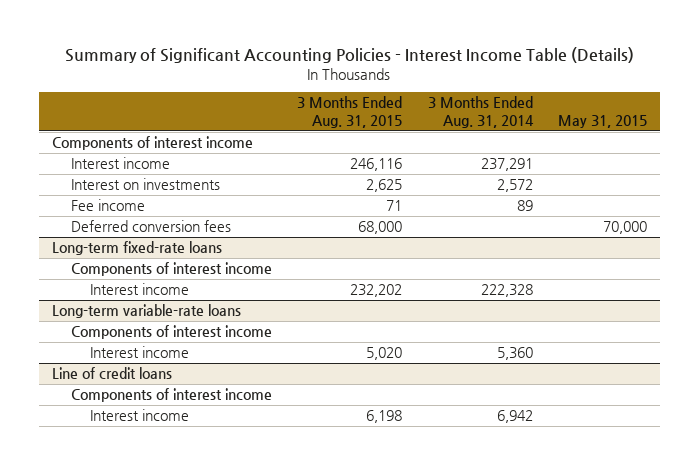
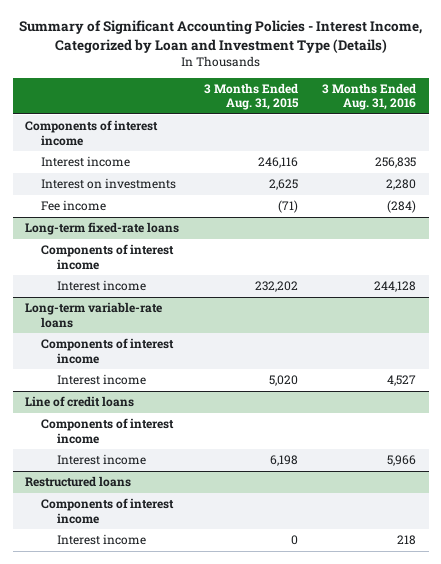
- Summary of Significant Accounting Policies - Interest Income Table (Details)
+ Summary of Significant Accounting Policies - Interest Income, Categorized by Loan and Investment Type (Details)
- | 3 Months Ended Aug. 31, 2015 | 3 Months Ended Aug. 31, 2014 | May 31, 2015
+ | 3 Months Ended Aug. 31, 2015 | 3 Months Ended Aug. 31, 2016
- Fee income | 71 | 89 |
- Deferred conversion fees | 68,000 | | 70,000
+ Fee income | (71) | (284)
+ Restructured loans
+ Components of interest income
+ Interest income | 0 | 218

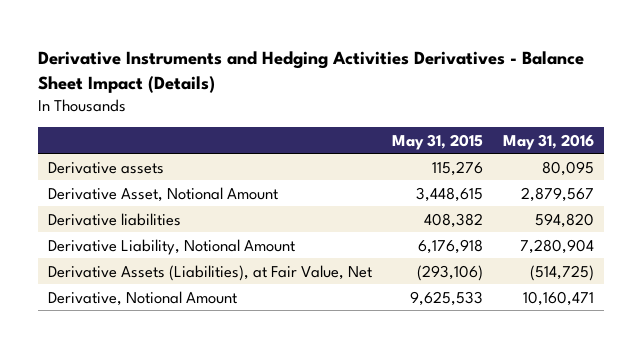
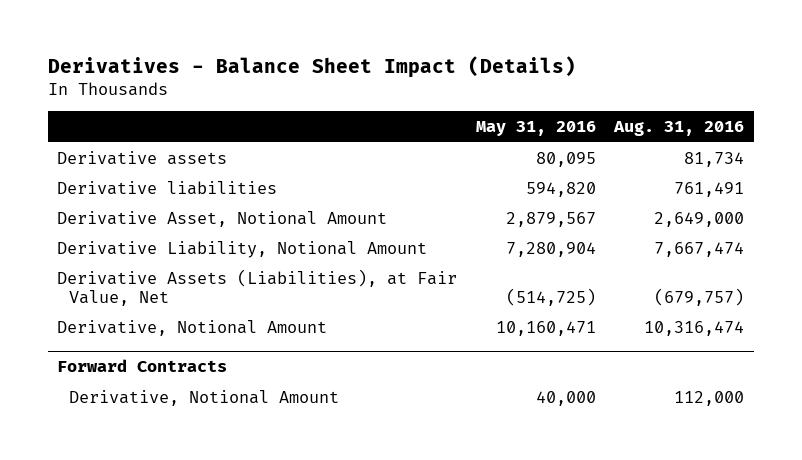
- Derivative Instruments and Hedging Activities Derivatives - Balance Sheet Impact (Details)
+ Derivatives - Balance Sheet Impact (Details)
- | May 31, 2015 | May 31, 2016
+ | May 31, 2016 | Aug. 31, 2016
moved down: Derivative Asset, Notional Amount | 2,879,567 | 2,649,000
+ Forward Contracts
+ Derivative, Notional Amount | 40,000 | 112,000

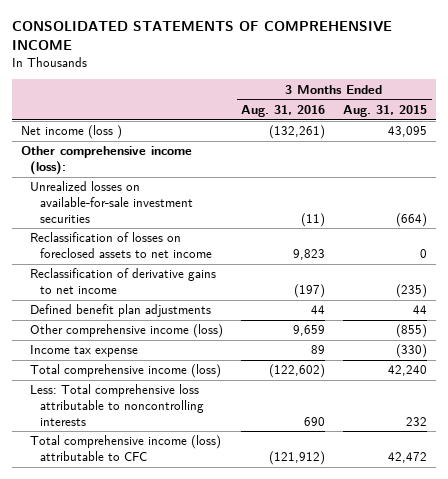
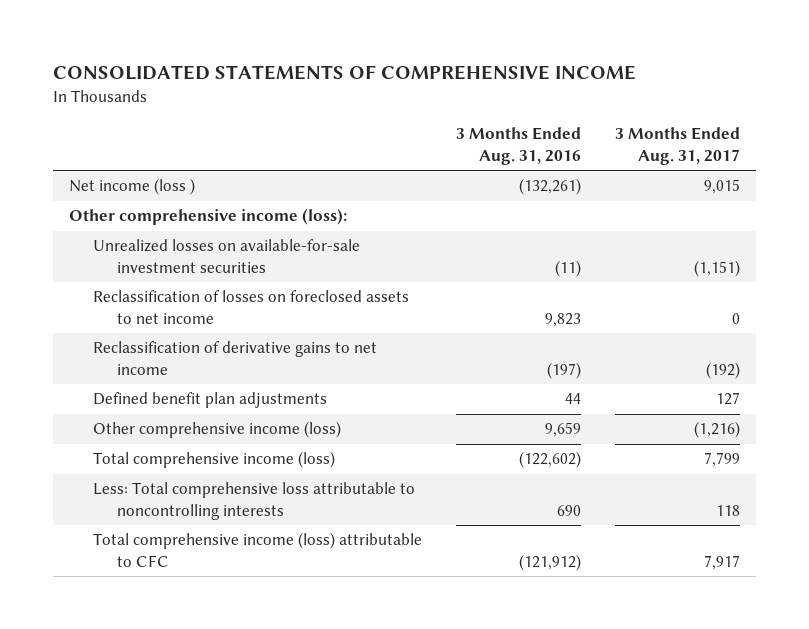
- | 3 Months Ended Aug. 31, 2016 | 3 Months Ended Aug. 31, 2015
+ | 3 Months Ended Aug. 31, 2016 | 3 Months Ended Aug. 31, 2017
- Income tax expense | 89 | (330)

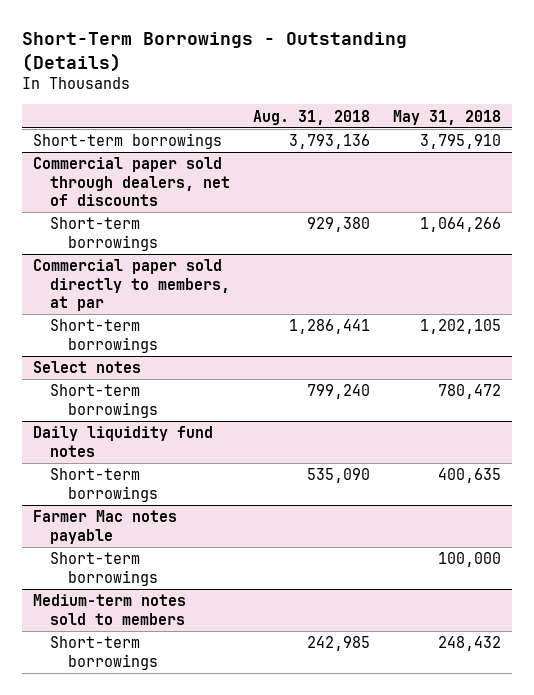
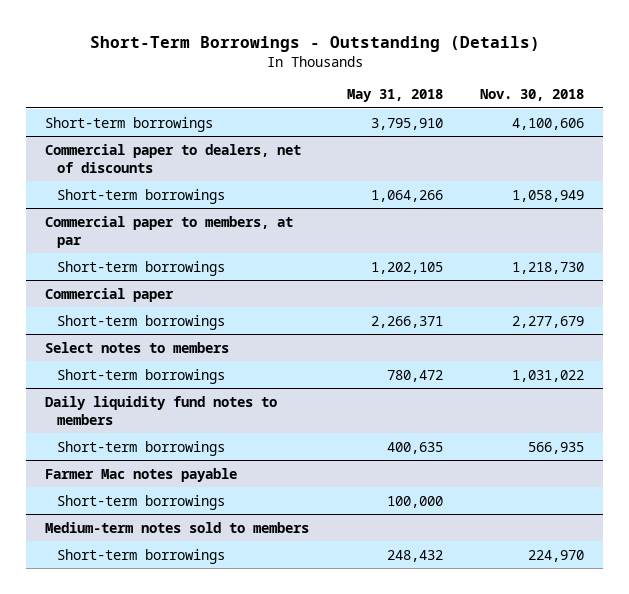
- | Aug. 31, 2018 | May 31, 2018
+ | May 31, 2018 | Nov. 30, 2018
- Commercial paper sold through dealers, net of discounts
+ Commercial paper to dealers, net of discounts
- Commercial paper sold directly to members, at par
+ Commercial paper to members, at par
- Select notes
+ Commercial paper
+ Short-term borrowings | 2,266,371 | 2,277,679
+ Select notes to members
- Daily liquidity fund notes
+ Daily liquidity fund notes to members

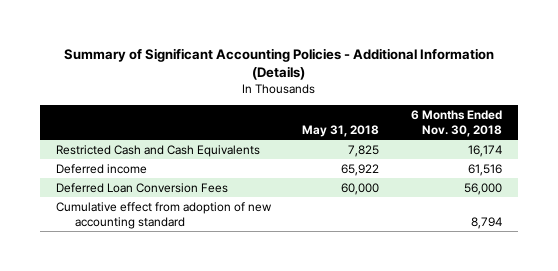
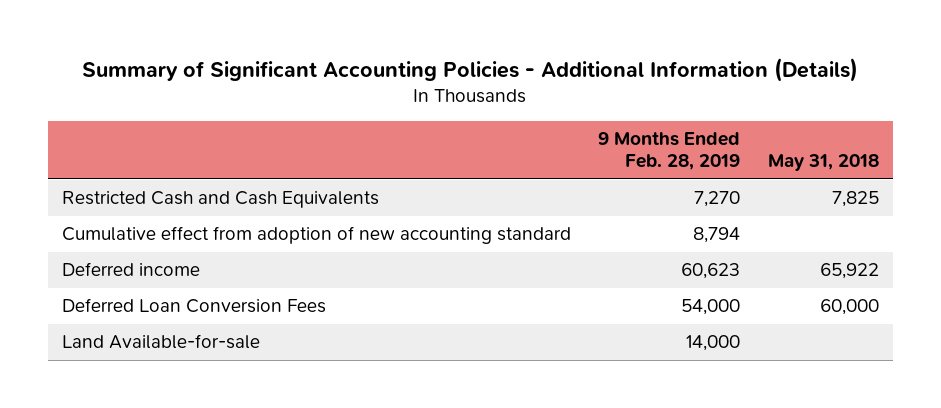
- | May 31, 2018 | 6 Months Ended Nov. 30, 2018
+ | 9 Months Ended Feb. 28, 2019 | May 31, 2018
moved up: Cumulative effect from adoption of new accounting standard | 8,794 |
+ Land Available-for-sale | 14,000 |

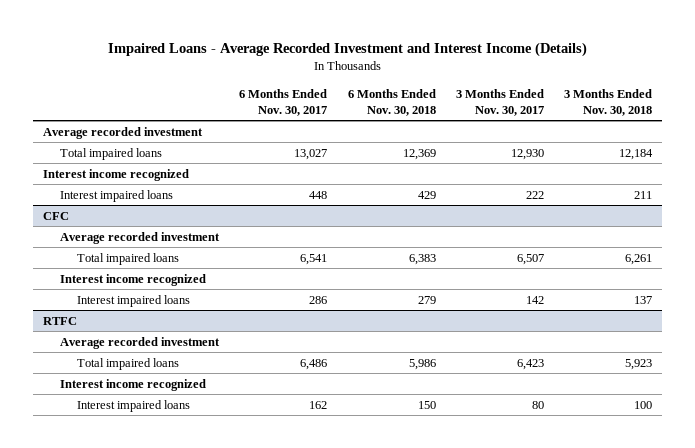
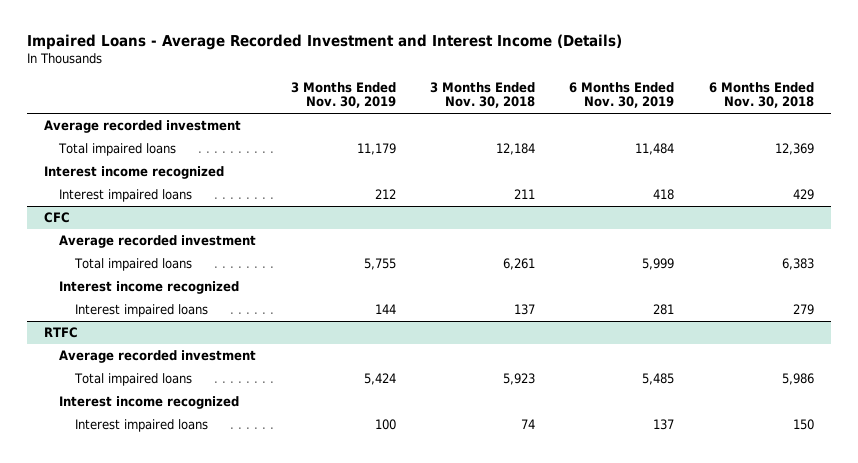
- | 6 Months Ended Nov. 30, 2017 | 6 Months Ended Nov. 30, 2018 | 3 Months Ended Nov. 30, 2017 | 3 Months Ended Nov. 30, 2018
+ | 3 Months Ended Nov. 30, 2019 | 3 Months Ended Nov. 30, 2018 | 6 Months Ended Nov. 30, 2019 | 6 Months Ended Nov. 30, 2018
@ RTFC
- Interest impaired loans | 162 | 150 | 80 | 100
+ Interest impaired loans | 100 | 74 | 137 | 150

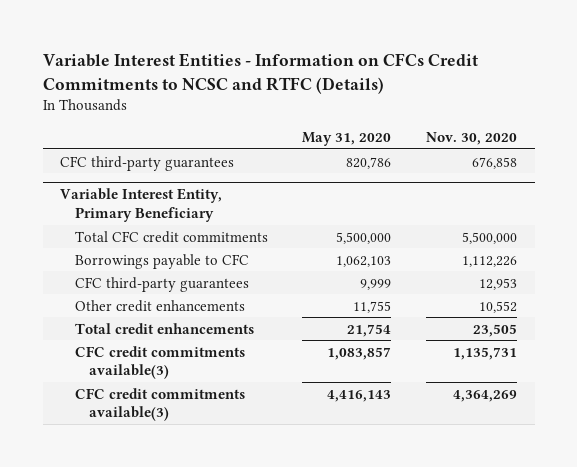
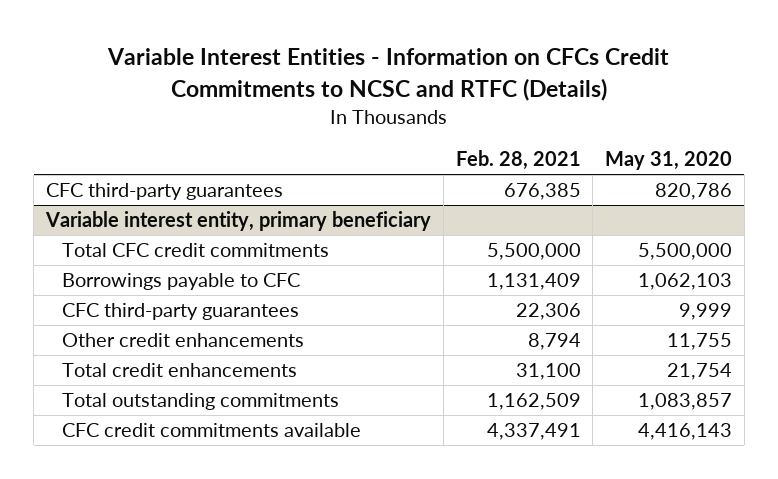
- | May 31, 2020 | Nov. 30, 2020
+ | Feb. 28, 2021 | May 31, 2020
- Variable Interest Entity, Primary Beneficiary
+ Variable interest entity, primary beneficiary
- CFC credit commitments available(3) | 1,083,857 | 1,135,731
- CFC credit commitments available(3) | 4,416,143 | 4,364,269
+ Total outstanding commitments | 1,162,509 | 1,083,857
+ CFC credit commitments available | 4,337,491 | 4,416,143

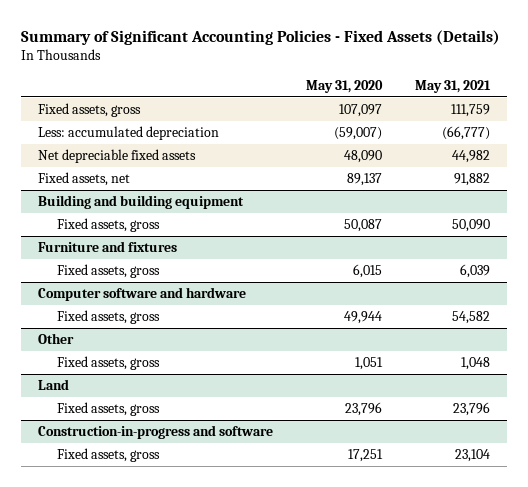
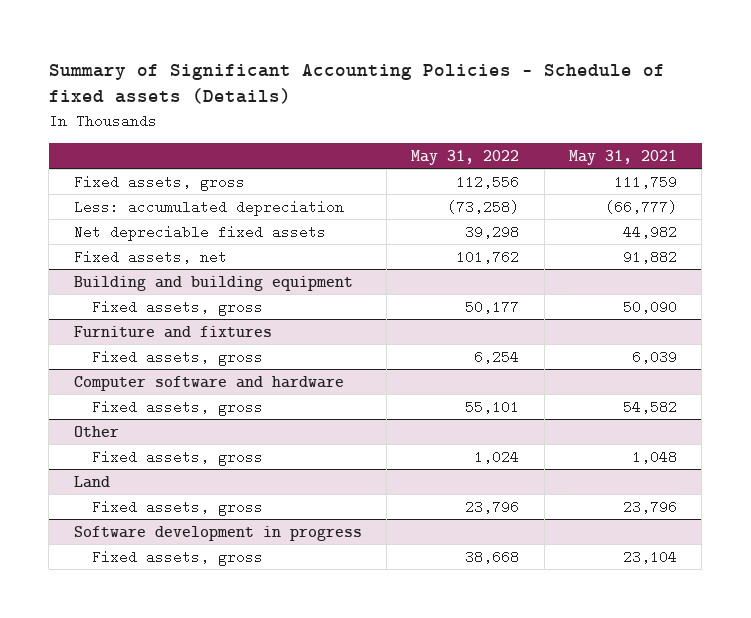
- Summary of Significant Accounting Policies - Fixed Assets (Details)
+ Summary of Significant Accounting Policies - Schedule of fixed assets (Details)
- | May 31, 2020 | May 31, 2021
+ | May 31, 2022 | May 31, 2021
- Construction-in-progress and software
+ Software development in progress

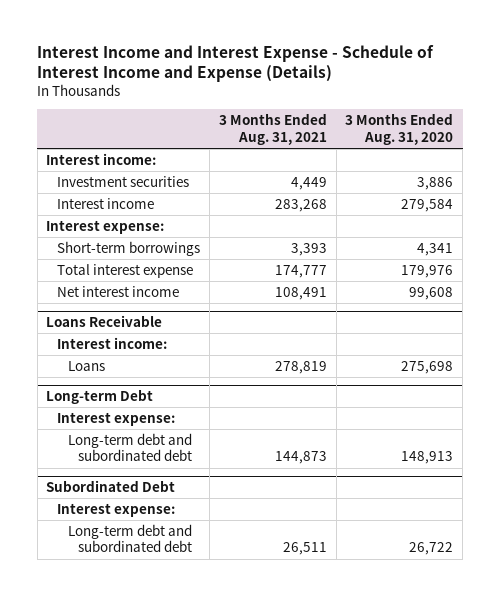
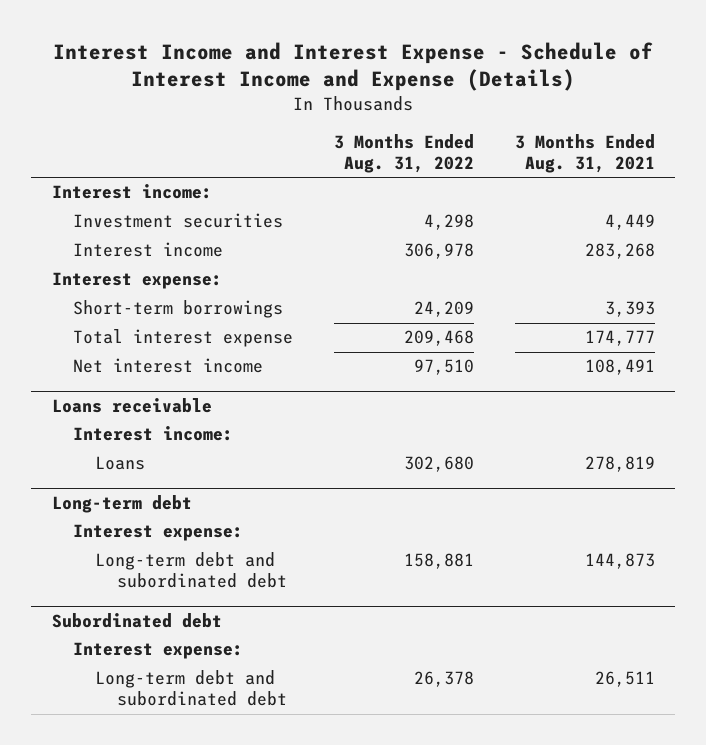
- | 3 Months Ended Aug. 31, 2021 | 3 Months Ended Aug. 31, 2020
+ | 3 Months Ended Aug. 31, 2022 | 3 Months Ended Aug. 31, 2021
- Loans Receivable
+ Loans receivable
- Long-term Debt
+ Long-term debt
- Subordinated Debt
+ Subordinated debt

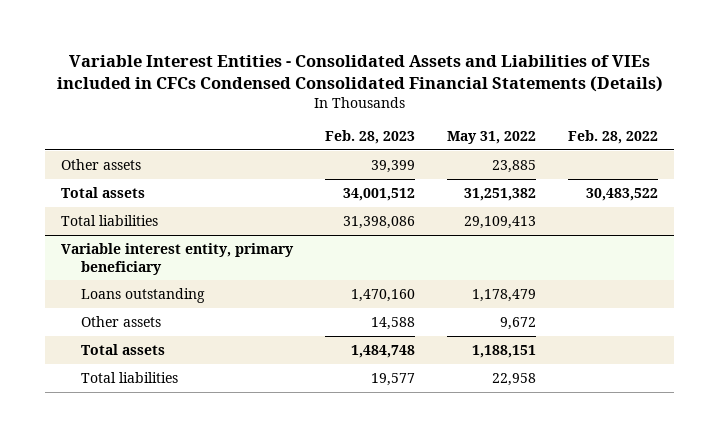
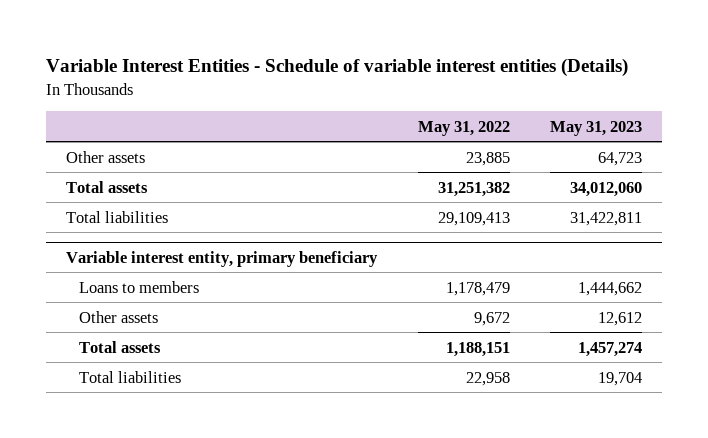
- Variable Interest Entities - Consolidated Assets and Liabilities of VIEs included in CFCs Condensed Consolidated Financial Statements (Details)
+ Variable Interest Entities - Schedule of variable interest entities (Details)
- | Feb. 28, 2023 | May 31, 2022 | Feb. 28, 2022
+ | May 31, 2022 | May 31, 2023
@ Variable interest entity, primary beneficiary
- Loans outstanding | 1,470,160 | 1,178,479 |
+ Loans to members | 1,178,479 | 1,444,662

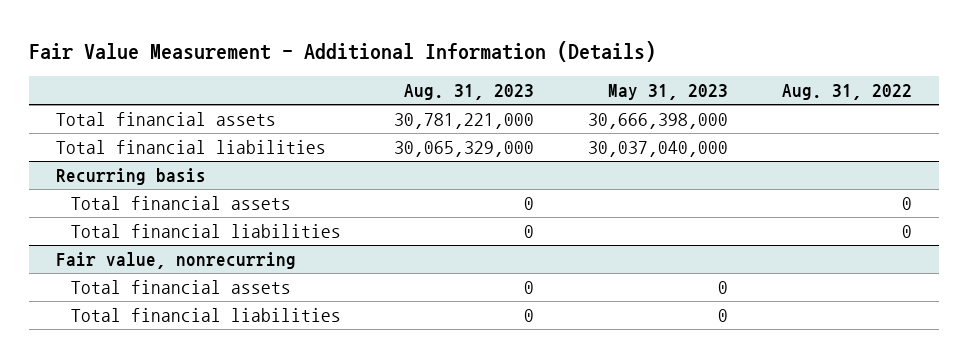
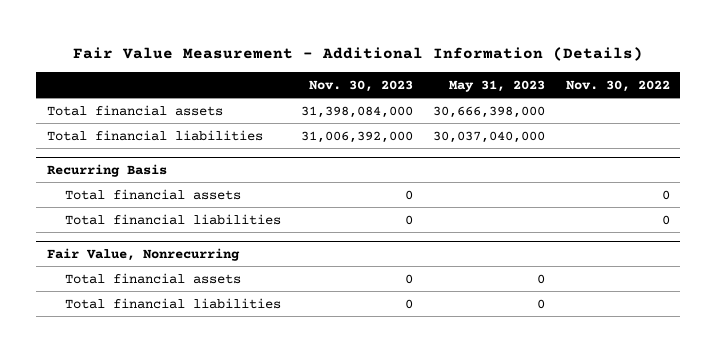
- | Aug. 31, 2023 | May 31, 2023 | Aug. 31, 2022
+ | Nov. 30, 2023 | May 31, 2023 | Nov. 30, 2022
- Recurring basis
+ Recurring Basis
- Fair value, nonrecurring
+ Fair Value, Nonrecurring

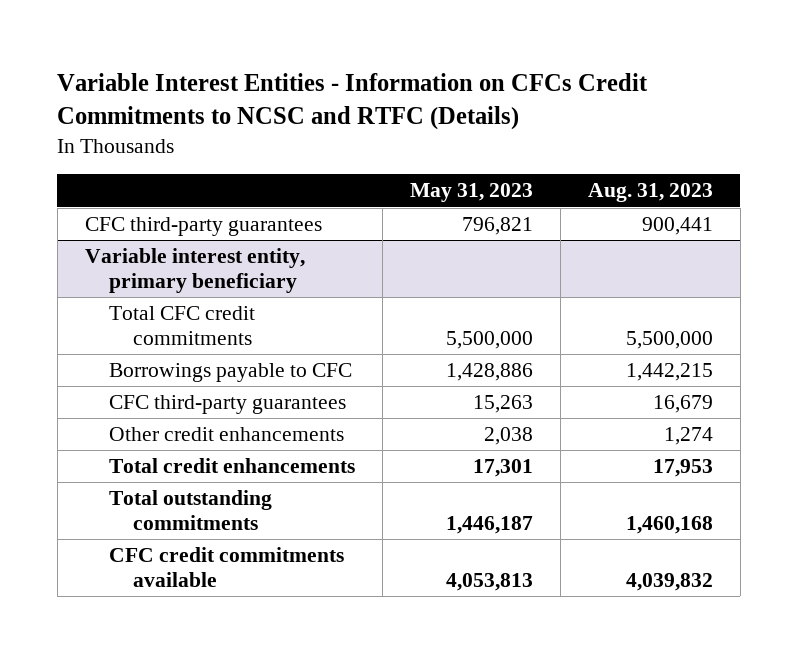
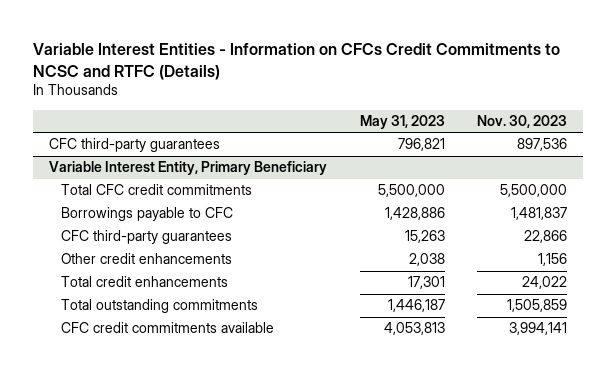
- | May 31, 2023 | Aug. 31, 2023
+ | May 31, 2023 | Nov. 30, 2023
- Variable interest entity, primary beneficiary
+ Variable Interest Entity, Primary Beneficiary

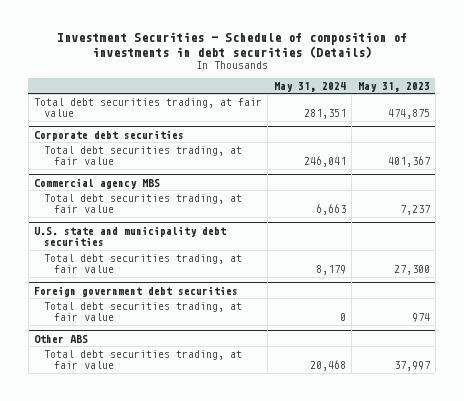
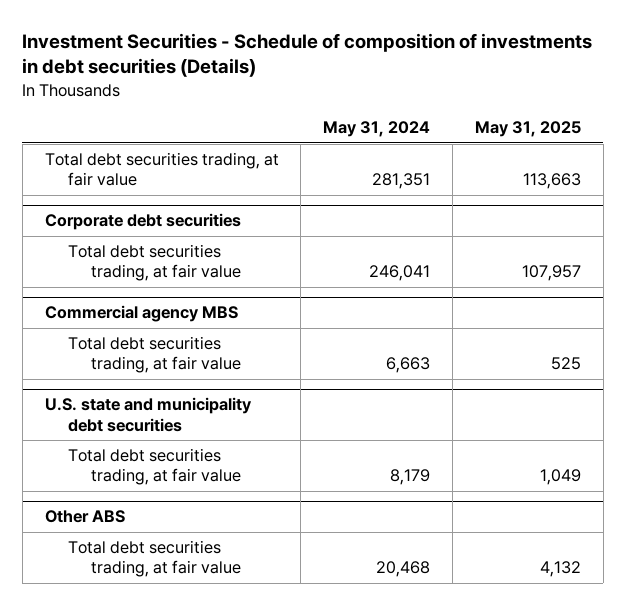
- | May 31, 2024 | May 31, 2023
+ | May 31, 2024 | May 31, 2025
- Foreign government debt securities
- Total debt securities trading, at fair value | 0 | 974

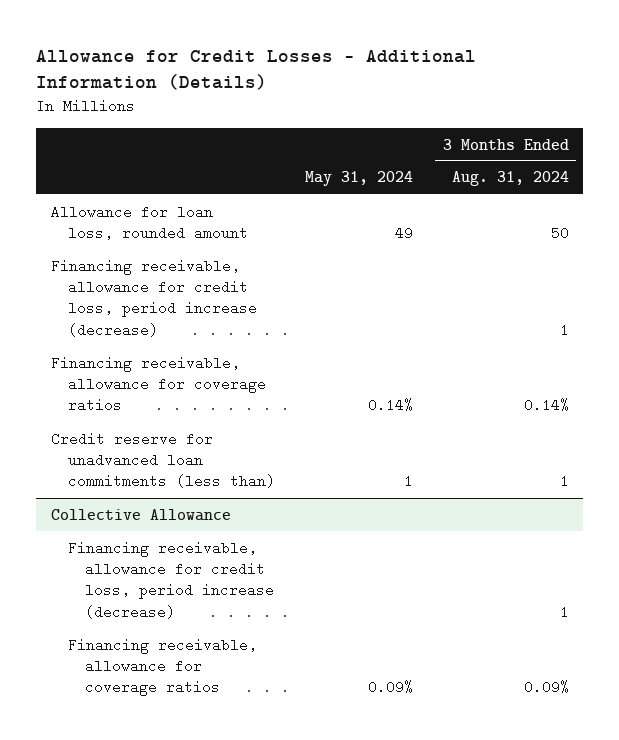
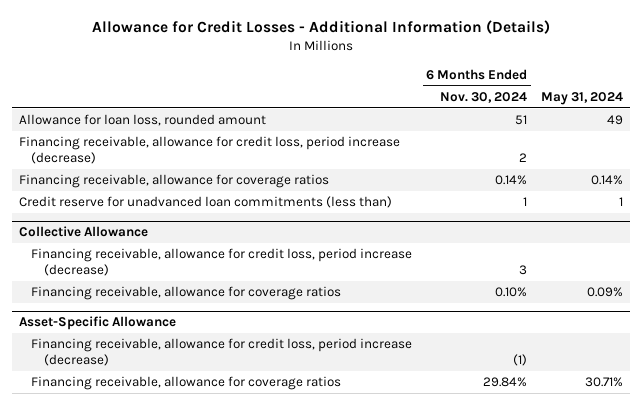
- | May 31, 2024 | 3 Months Ended Aug. 31, 2024
+ | 6 Months Ended Nov. 30, 2024 | May 31, 2024
+ Asset-Specific Allowance
+ Financing receivable, allowance for credit loss, period increase (decrease) | (1) |
+ Financing receivable, allowance for coverage ratios | 29.84% | 30.71%

